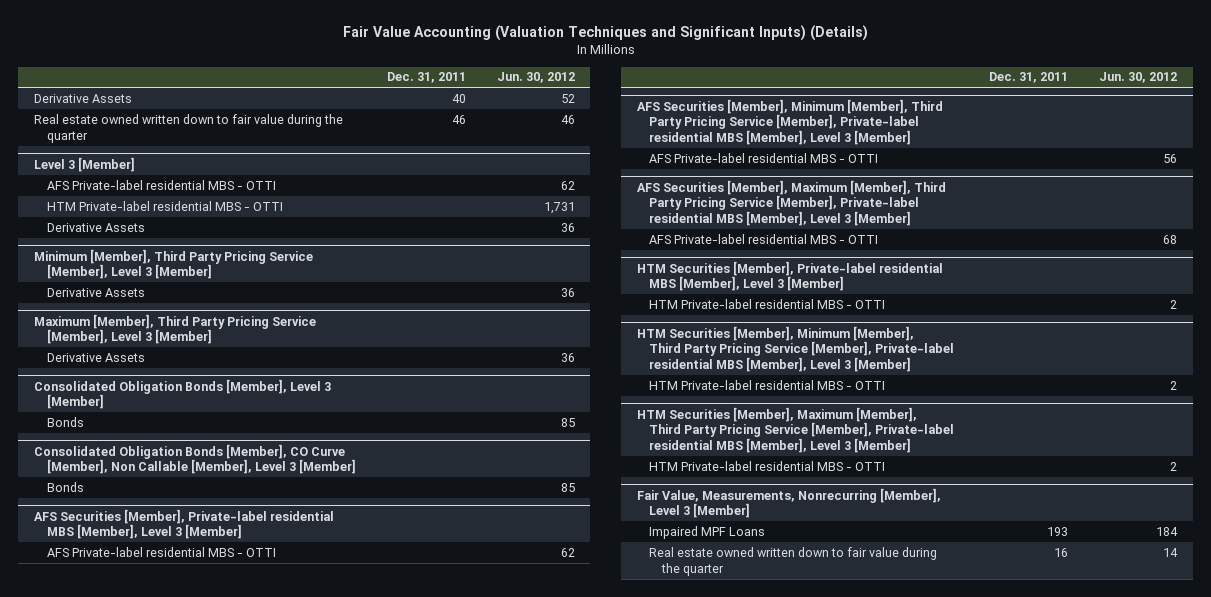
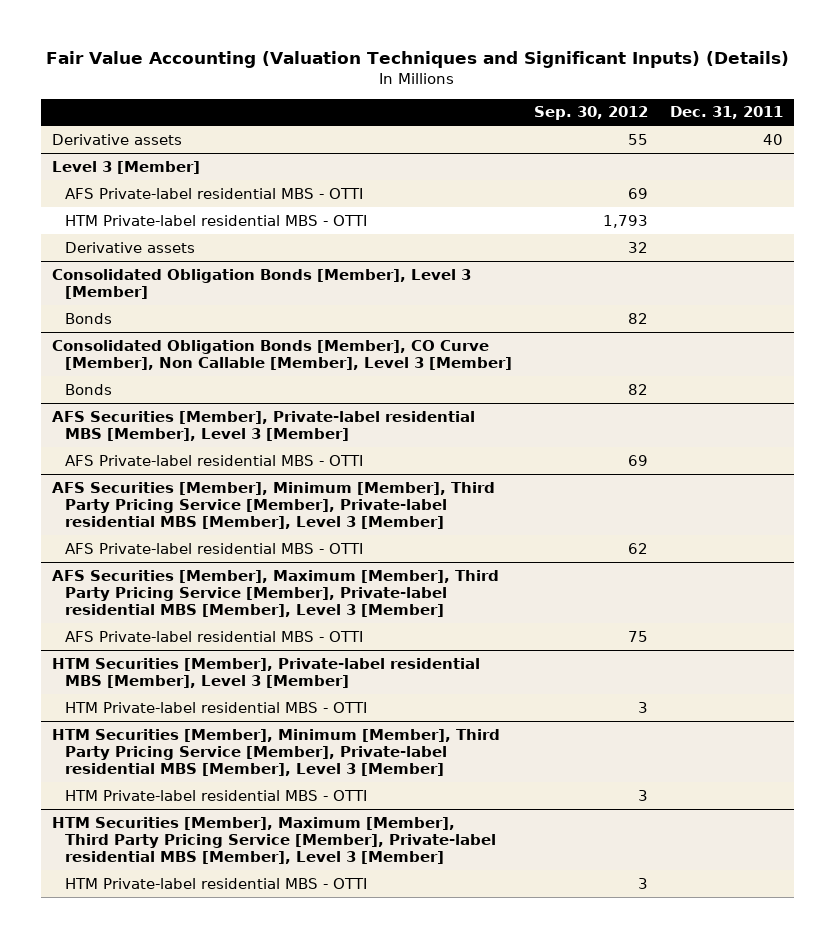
- | Dec. 31, 2011 | Jun. 30, 2012
+ | Sep. 30, 2012 | Dec. 31, 2011
- Derivative Assets | 40 | 52
- Real estate owned written down to fair value during the quarter | 46 | 46
+ Derivative assets | 55 | 40
@ Level 3 [Member]
- Derivative Assets | | 36
- Minimum [Member], Third Party Pricing Service [Member], Level 3 [Member]
- Derivative Assets | | 36
- Maximum [Member], Third Party Pricing Service [Member], Level 3 [Member]
- Derivative Assets | | 36
@ Level 3 [Member]
+ Derivative assets | 32 |
- Fair Value, Measurements, Nonrecurring [Member], Level 3 [Member]
- Impaired MPF Loans | 193 | 184
- Real estate owned written down to fair value during the quarter | 16 | 14

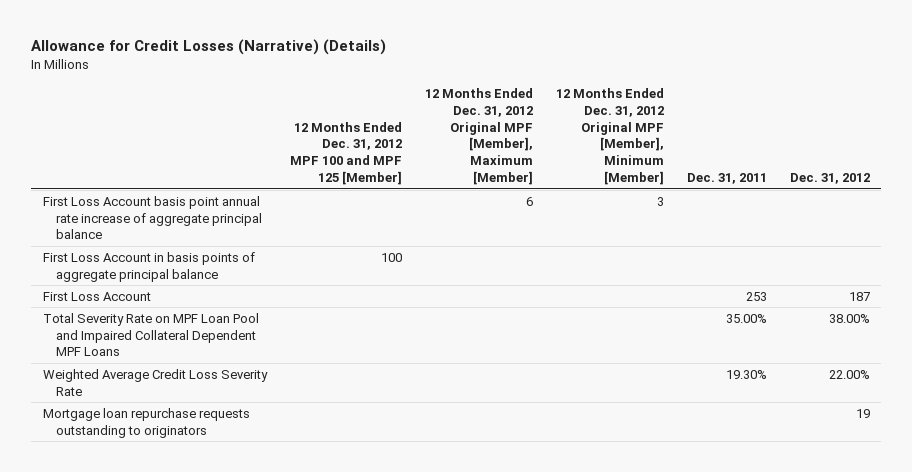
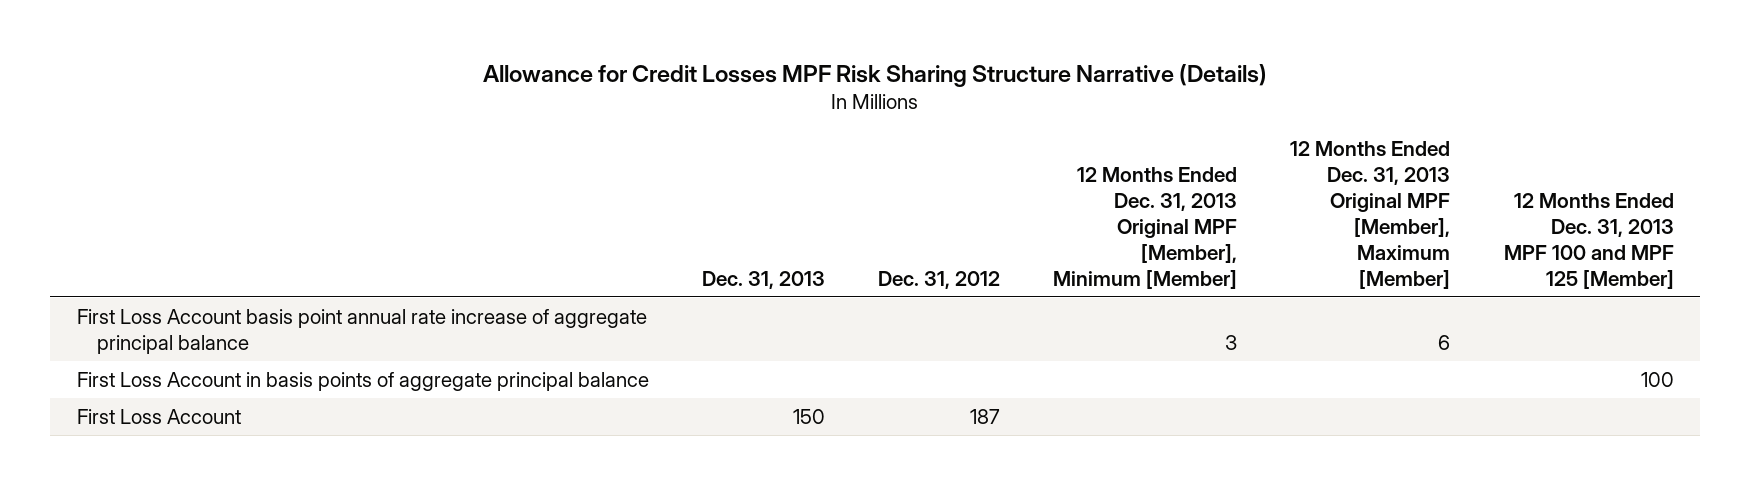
- Allowance for Credit Losses (Narrative) (Details)
+ Allowance for Credit Losses MPF Risk Sharing Structure Narrative (Details)
- | 12 Months Ended Dec. 31, 2012 MPF 100 and MPF 125 [Member] | 12 Months Ended Dec. 31, 2012 Original MPF [Member], Maximum [Member] | 12 Months Ended Dec. 31, 2012 Original MPF [Member], Minimum [Member] | Dec. 31, 2011 | Dec. 31, 2012
+ | Dec. 31, 2013 | Dec. 31, 2012 | 12 Months Ended Dec. 31, 2013 Original MPF [Member], Minimum [Member] | 12 Months Ended Dec. 31, 2013 Original MPF [Member], Maximum [Member] | 12 Months Ended Dec. 31, 2013 MPF 100 and MPF 125 [Member]
- Total Severity Rate on MPF Loan Pool and Impaired Collateral Dependent MPF Loans | | | | 35.00% | 38.00%
- Weighted Average Credit Loss Severity Rate | | | | 19.30% | 22.00%
- Mortgage loan repurchase requests outstanding to originators | | | | | 19

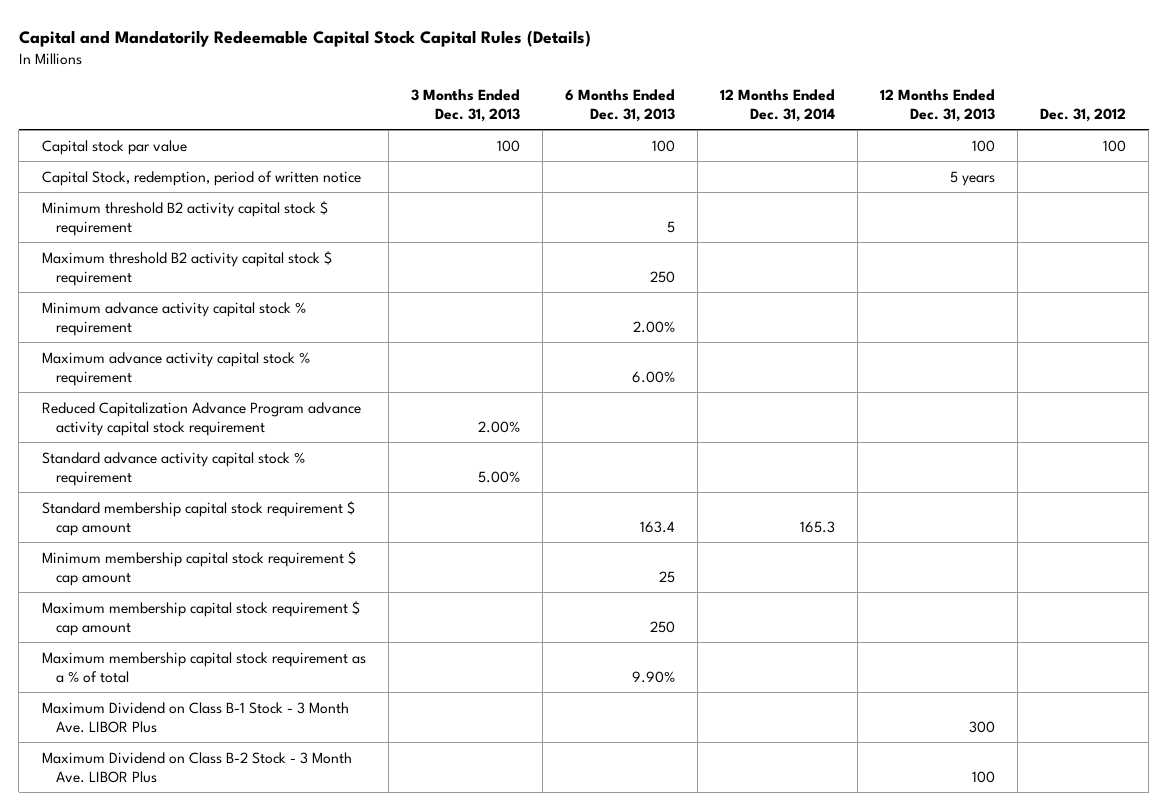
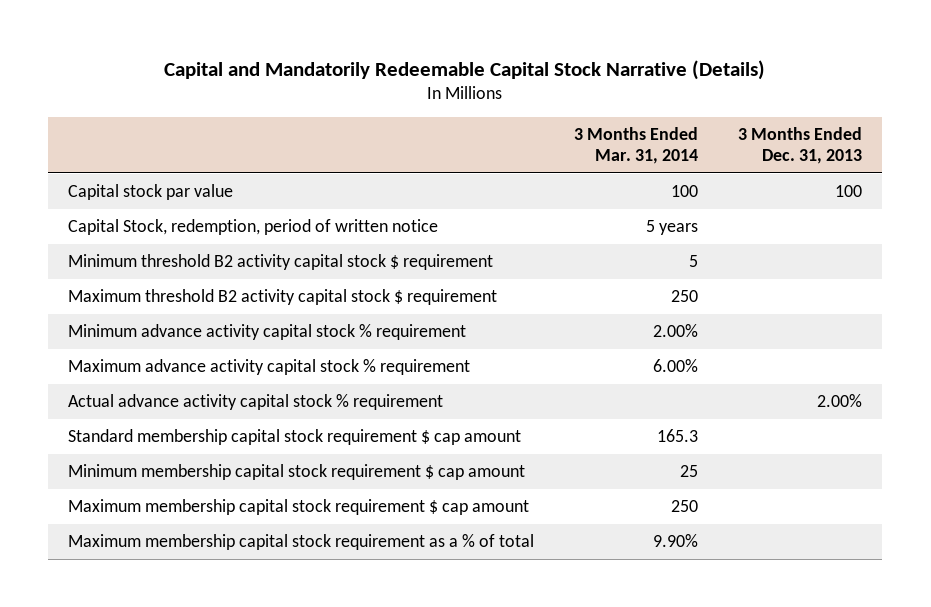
- Capital and Mandatorily Redeemable Capital Stock Capital Rules (Details)
+ Capital and Mandatorily Redeemable Capital Stock Narrative (Details)
- | 3 Months Ended Dec. 31, 2013 | 6 Months Ended Dec. 31, 2013 | 12 Months Ended Dec. 31, 2014 | 12 Months Ended Dec. 31, 2013 | Dec. 31, 2012
+ | 3 Months Ended Mar. 31, 2014 | 3 Months Ended Dec. 31, 2013
- Reduced Capitalization Advance Program advance activity capital stock requirement | 2.00% | | | |
- Standard advance activity capital stock % requirement | 5.00% | | | |
+ Actual advance activity capital stock % requirement | | 2.00%
- Maximum Dividend on Class B-1 Stock - 3 Month Ave. LIBOR Plus | | | | 300 |
- Maximum Dividend on Class B-2 Stock - 3 Month Ave. LIBOR Plus | | | | 100 |

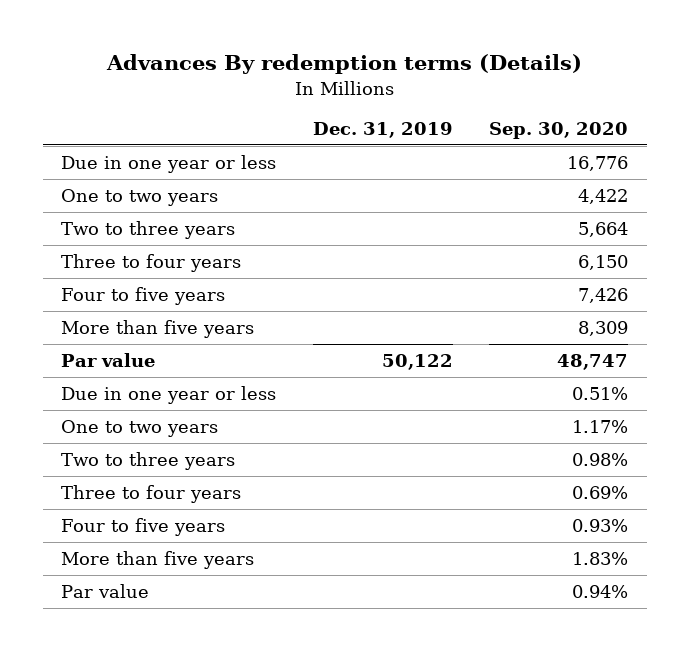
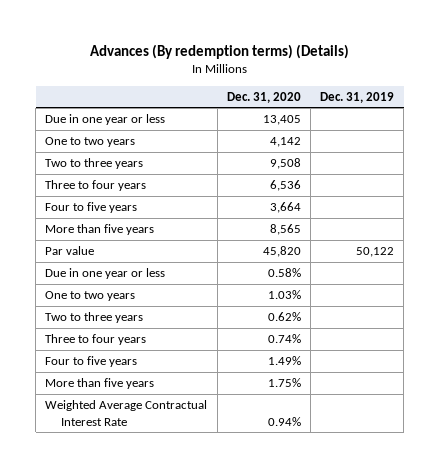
- Advances By redemption terms (Details)
+ Advances (By redemption terms) (Details)
- | Dec. 31, 2019 | Sep. 30, 2020
+ | Dec. 31, 2020 | Dec. 31, 2019
- Par value | | 0.94%
+ Weighted Average Contractual Interest Rate | 0.94% |

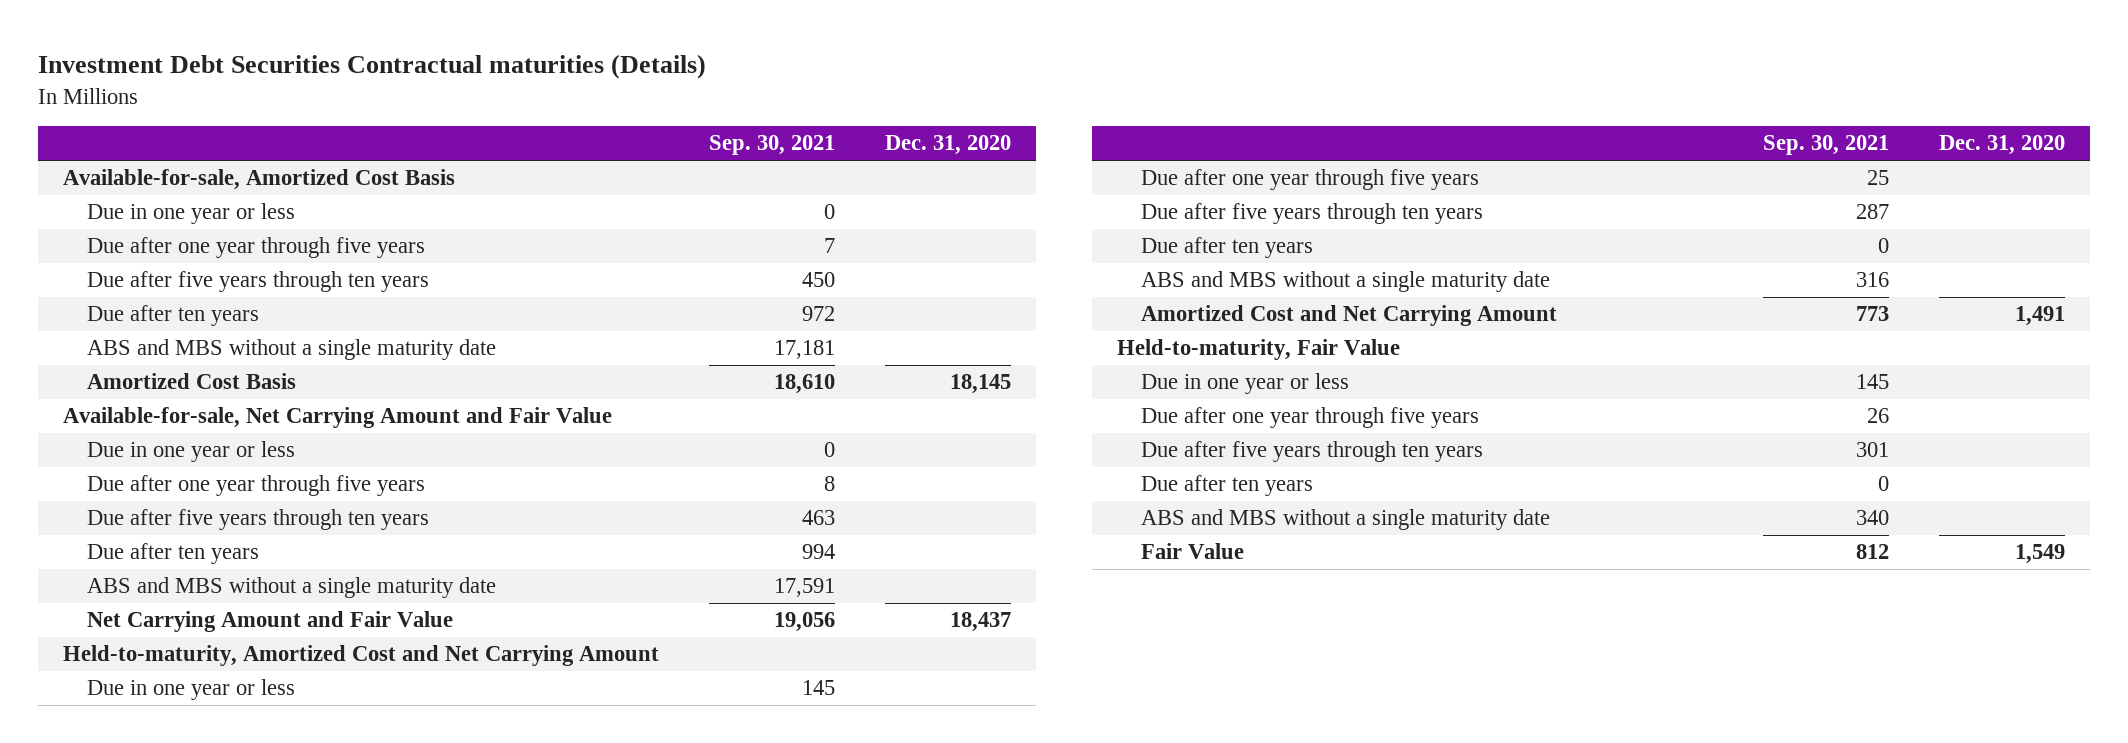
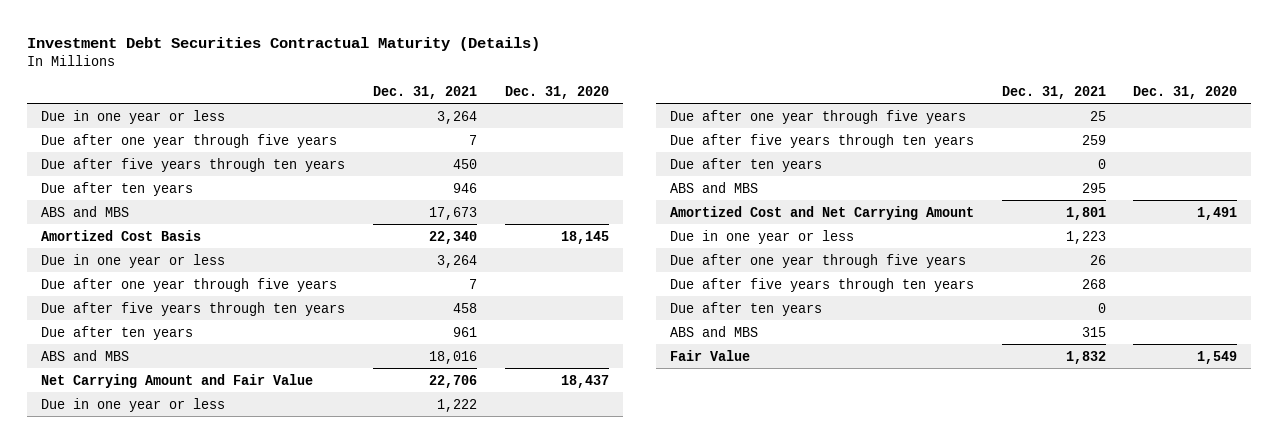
- Investment Debt Securities Contractual maturities (Details)
+ Investment Debt Securities Contractual Maturity (Details)
- | Sep. 30, 2021 | Dec. 31, 2020
+ | Dec. 31, 2021 | Dec. 31, 2020
- Available-for-sale, Amortized Cost Basis
- ABS and MBS without a single maturity date | 17,181 |
+ ABS and MBS | 17,673 |
- Available-for-sale, Net Carrying Amount and Fair Value
- ABS and MBS without a single maturity date | 17,591 |
+ ABS and MBS | 18,016 |
- Held-to-maturity, Amortized Cost and Net Carrying Amount
- ABS and MBS without a single maturity date | 316 |
+ ABS and MBS | 295 |
- Held-to-maturity, Fair Value
- ABS and MBS without a single maturity date | 340 |
+ ABS and MBS | 315 |

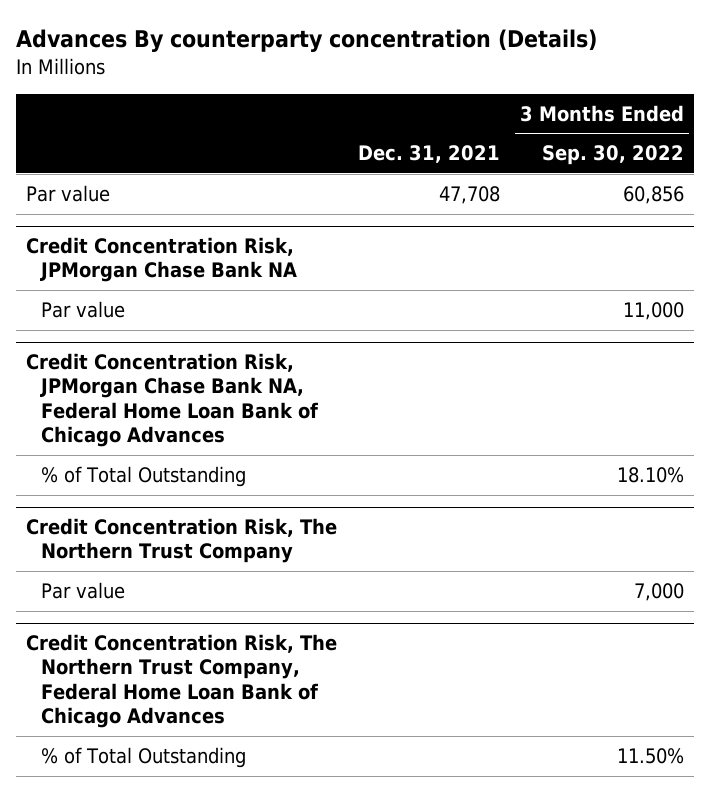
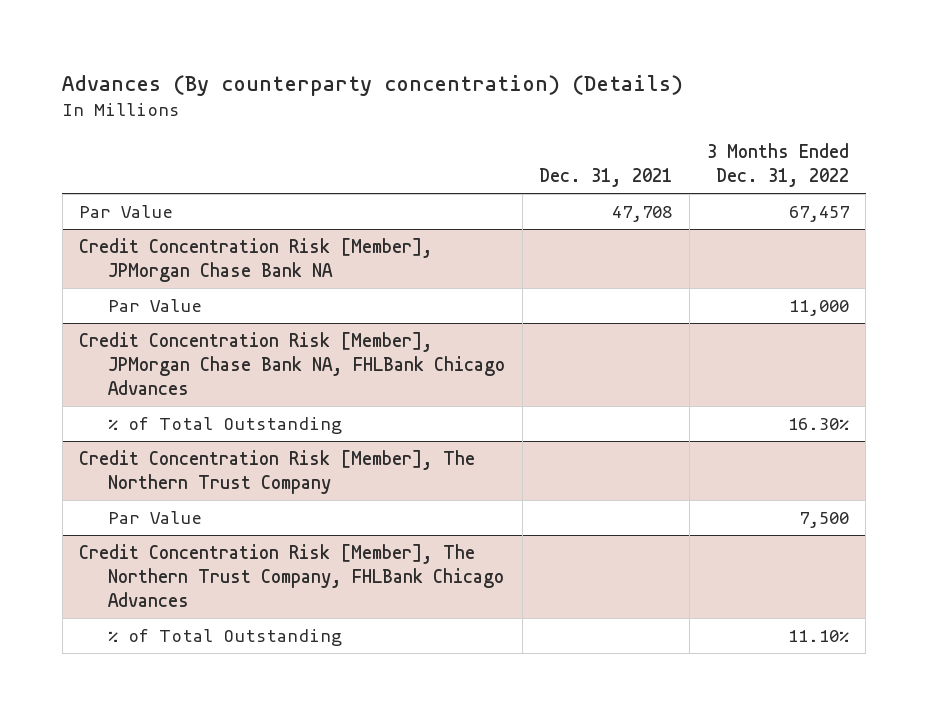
- Advances By counterparty concentration (Details)
+ Advances (By counterparty concentration) (Details)
- | Dec. 31, 2021 | 3 Months Ended Sep. 30, 2022
+ | Dec. 31, 2021 | 3 Months Ended Dec. 31, 2022
- Par value | 47,708 | 60,856
- Credit Concentration Risk, JPMorgan Chase Bank NA
- Par value | | 11,000
- Credit Concentration Risk, JPMorgan Chase Bank NA, Federal Home Loan Bank of Chicago Advances
+ Par Value | 47,708 | 67,457
+ Credit Concentration Risk [Member], JPMorgan Chase Bank NA
+ Par Value | | 11,000
+ Credit Concentration Risk [Member], JPMorgan Chase Bank NA, FHLBank Chicago Advances
- Credit Concentration Risk, The Northern Trust Company
- Par value | | 7,000
- Credit Concentration Risk, The Northern Trust Company, Federal Home Loan Bank of Chicago Advances
+ Credit Concentration Risk [Member], The Northern Trust Company
+ Par Value | | 7,500
+ Credit Concentration Risk [Member], The Northern Trust Company, FHLBank Chicago Advances

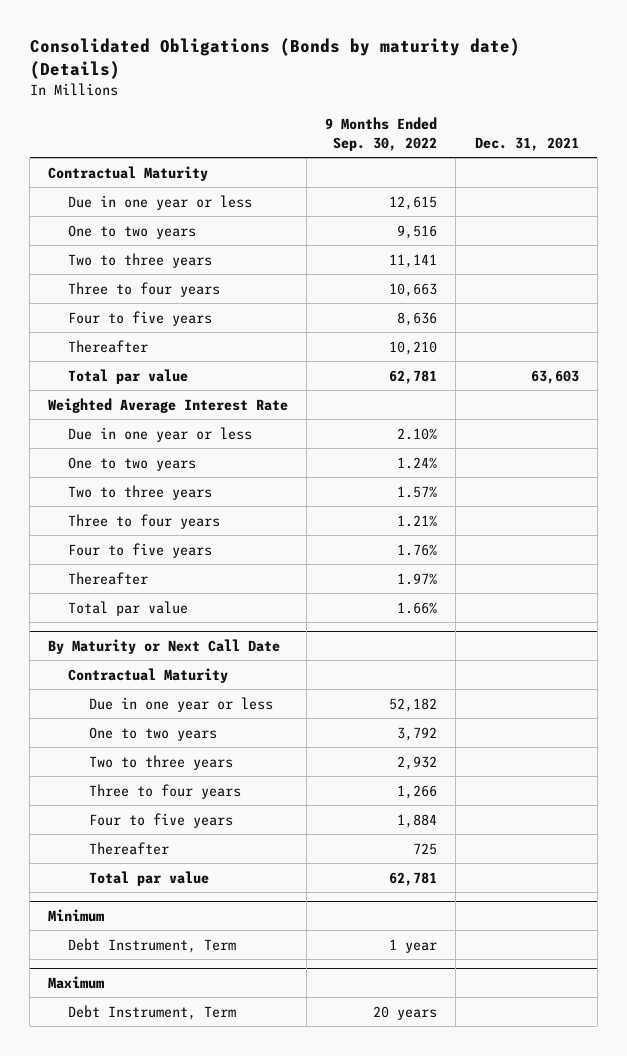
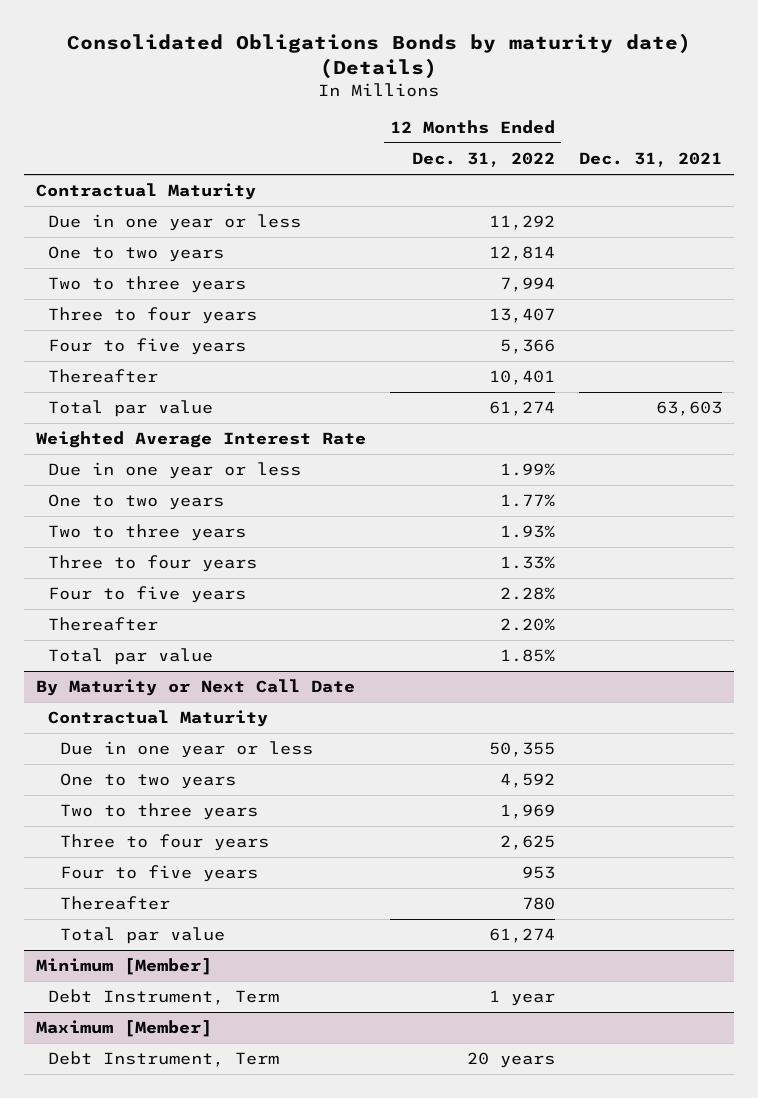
- Consolidated Obligations (Bonds by maturity date) (Details)
+ Consolidated Obligations Bonds by maturity date) (Details)
- | 9 Months Ended Sep. 30, 2022 | Dec. 31, 2021
+ | 12 Months Ended Dec. 31, 2022 | Dec. 31, 2021
- Minimum
+ Minimum [Member]
- Maximum
+ Maximum [Member]

